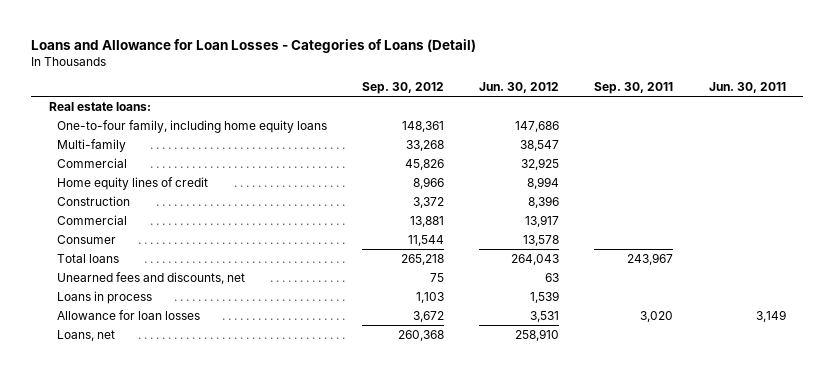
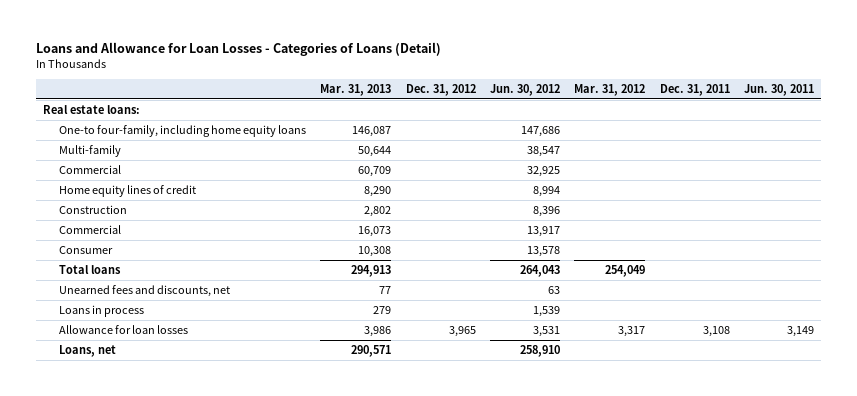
- | Sep. 30, 2012 | Jun. 30, 2012 | Sep. 30, 2011 | Jun. 30, 2011
+ | Mar. 31, 2013 | Dec. 31, 2012 | Jun. 30, 2012 | Mar. 31, 2012 | Dec. 31, 2011 | Jun. 30, 2011
- One-to-four family, including home equity loans | 148,361 | 147,686 | |
+ One-to four-family, including home equity loans | 146,087 | | 147,686 | | |

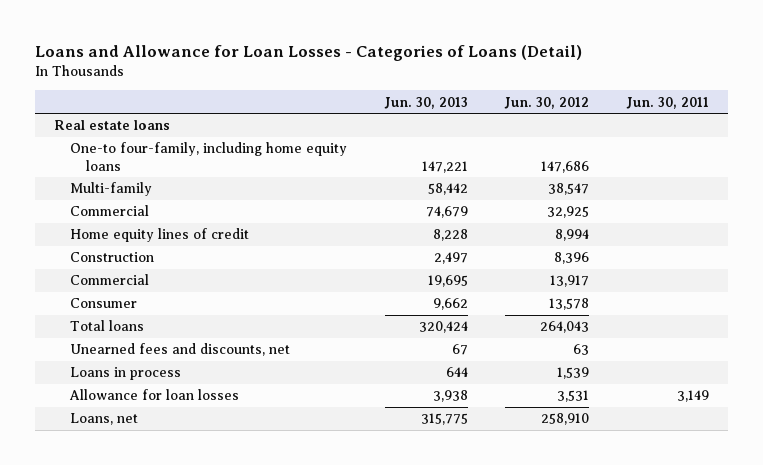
- | Mar. 31, 2013 | Dec. 31, 2012 | Jun. 30, 2012 | Mar. 31, 2012 | Dec. 31, 2011 | Jun. 30, 2011
+ | Jun. 30, 2013 | Jun. 30, 2012 | Jun. 30, 2011
- Real estate loans:
+ Real estate loans

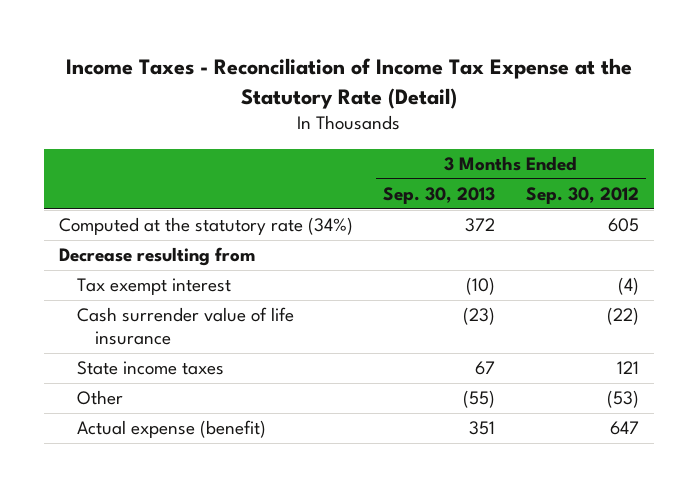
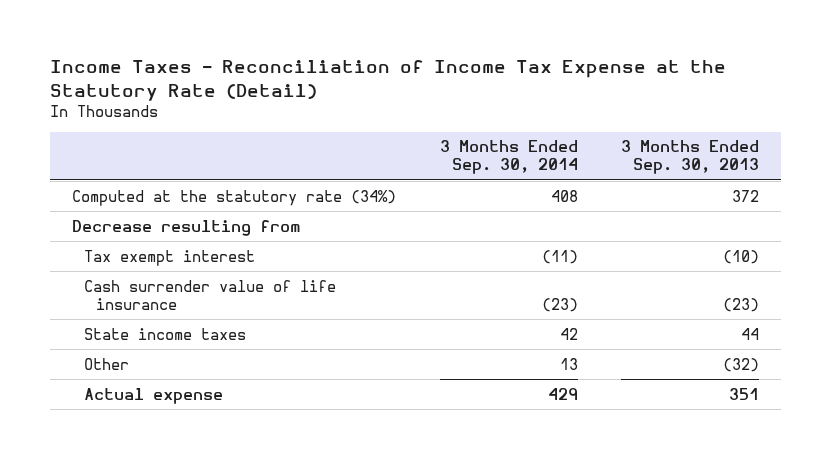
- | 3 Months Ended Sep. 30, 2013 | 3 Months Ended Sep. 30, 2012
+ | 3 Months Ended Sep. 30, 2014 | 3 Months Ended Sep. 30, 2013
- State income taxes | 67 | 121
- Other | (55) | (53)
- Actual expense (benefit) | 351 | 647
+ State income taxes | 42 | 44
+ Other | 13 | (32)
+ Actual expense | 429 | 351

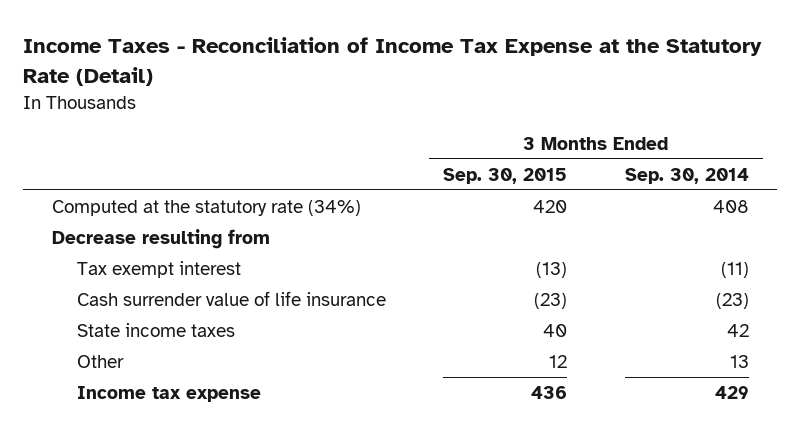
- | 3 Months Ended Sep. 30, 2014 | 3 Months Ended Sep. 30, 2013
+ | 3 Months Ended Sep. 30, 2015 | 3 Months Ended Sep. 30, 2014
- Actual expense | 429 | 351
+ Income tax expense | 436 | 429

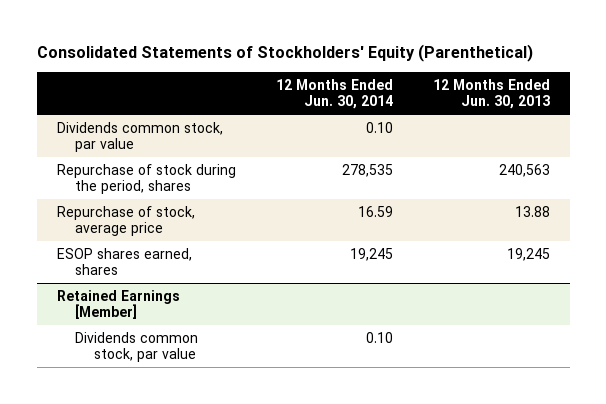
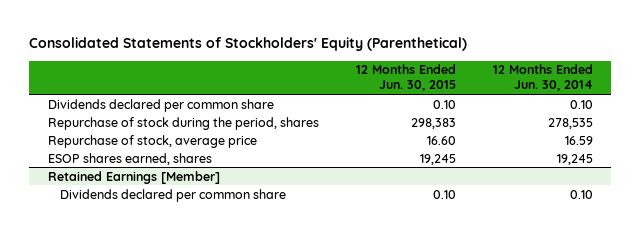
- | 12 Months Ended Jun. 30, 2014 | 12 Months Ended Jun. 30, 2013
+ | 12 Months Ended Jun. 30, 2015 | 12 Months Ended Jun. 30, 2014
- Dividends common stock, par value | 0.10 |
+ Dividends declared per common share | 0.10 | 0.10
@ Retained Earnings [Member]
- Dividends common stock, par value | 0.10 |
+ Dividends declared per common share | 0.10 | 0.10

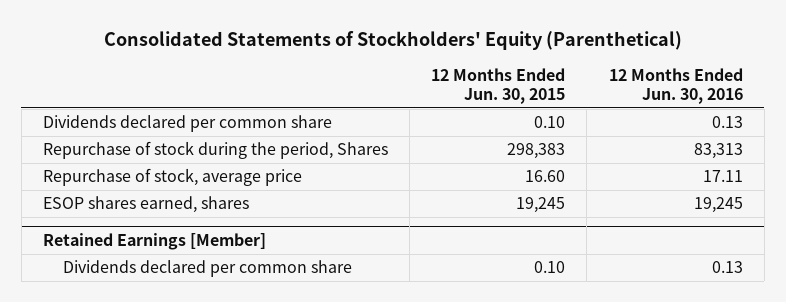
- | 12 Months Ended Jun. 30, 2015 | 12 Months Ended Jun. 30, 2014
+ | 12 Months Ended Jun. 30, 2015 | 12 Months Ended Jun. 30, 2016
- Repurchase of stock during the period, shares | 298,383 | 278,535
+ Repurchase of stock during the period, Shares | 298,383 | 83,313

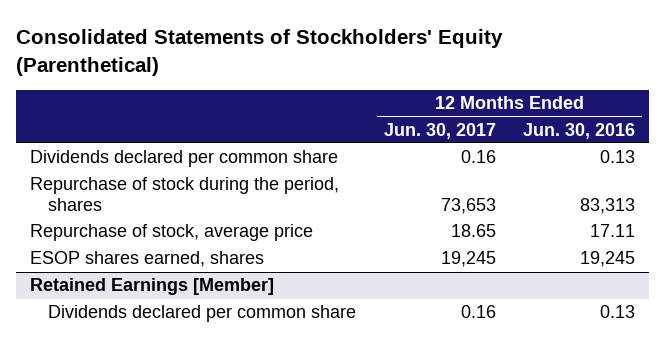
- | 12 Months Ended Jun. 30, 2015 | 12 Months Ended Jun. 30, 2016
+ | 12 Months Ended Jun. 30, 2017 | 12 Months Ended Jun. 30, 2016
- Repurchase of stock during the period, Shares | 298,383 | 83,313
+ Repurchase of stock during the period, shares | 73,653 | 83,313

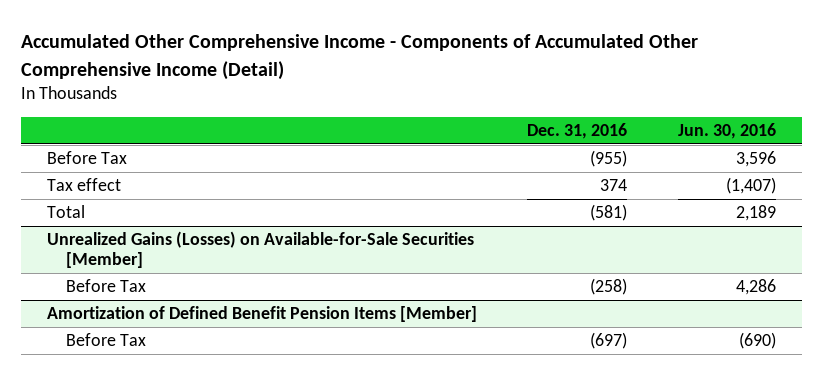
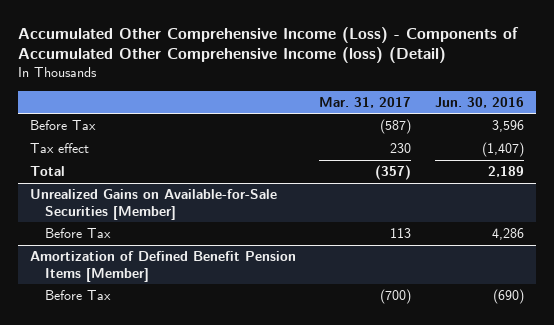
- Accumulated Other Comprehensive Income - Components of Accumulated Other Comprehensive Income (Detail)
+ Accumulated Other Comprehensive Income (Loss) - Components of Accumulated Other Comprehensive Income (loss) (Detail)
- | Dec. 31, 2016 | Jun. 30, 2016
+ | Mar. 31, 2017 | Jun. 30, 2016
- Unrealized Gains (Losses) on Available-for-Sale Securities [Member]
+ Unrealized Gains on Available-for-Sale Securities [Member]

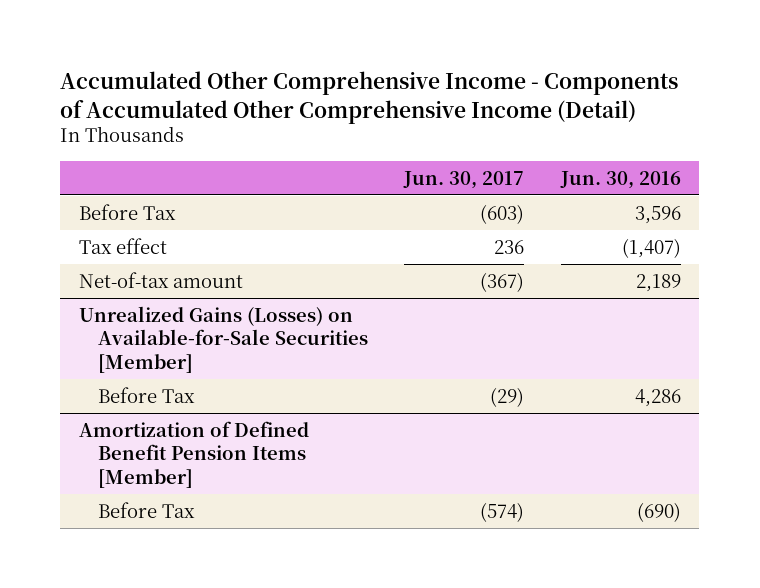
- Accumulated Other Comprehensive Income (Loss) - Components of Accumulated Other Comprehensive Income (loss) (Detail)
+ Accumulated Other Comprehensive Income - Components of Accumulated Other Comprehensive Income (Detail)
- | Mar. 31, 2017 | Jun. 30, 2016
+ | Jun. 30, 2017 | Jun. 30, 2016
- Total | (357) | 2,189
- Unrealized Gains on Available-for-Sale Securities [Member]
+ Net-of-tax amount | (367) | 2,189
+ Unrealized Gains (Losses) on Available-for-Sale Securities [Member]

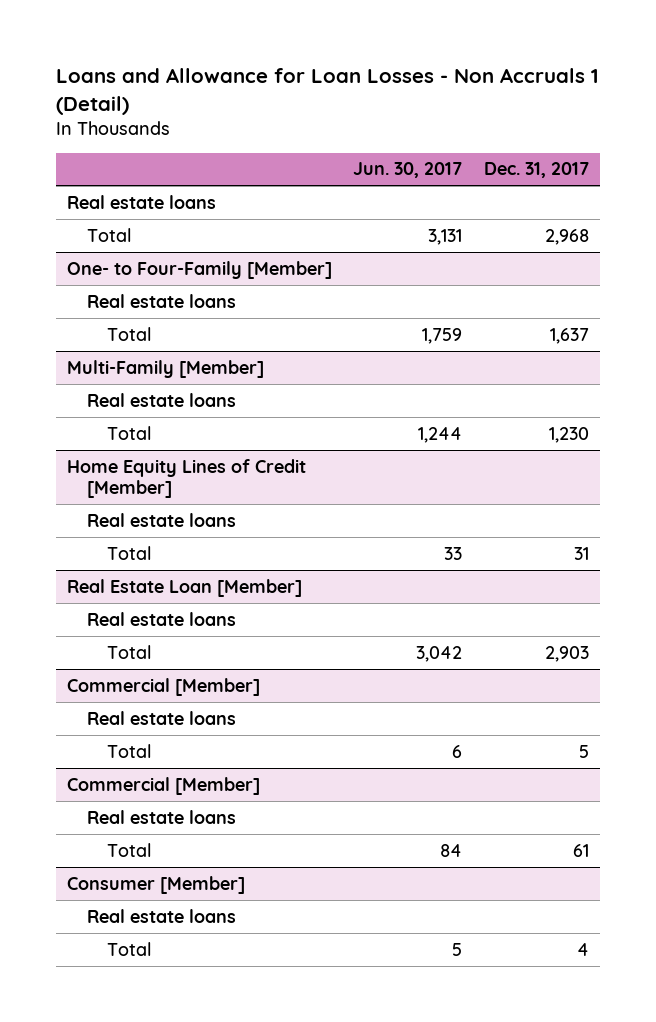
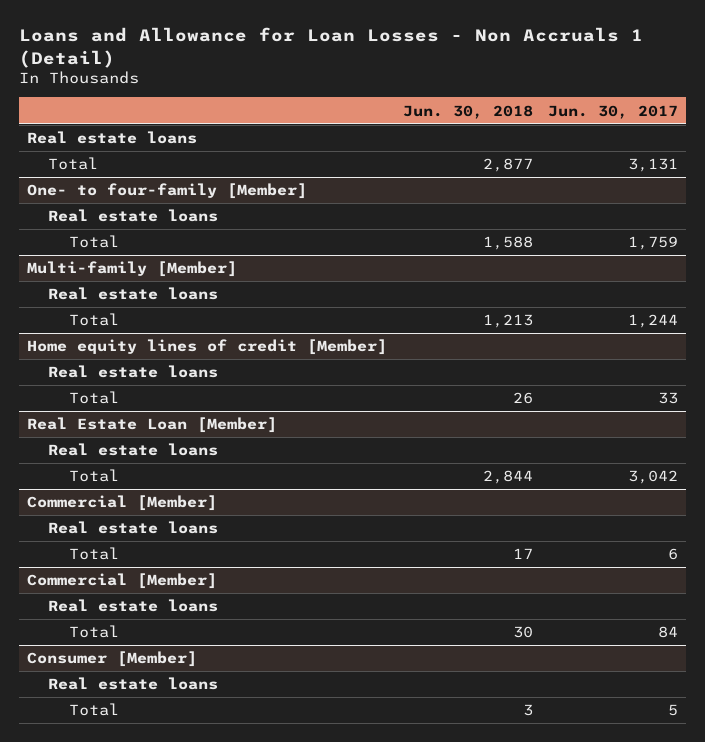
- | Jun. 30, 2017 | Dec. 31, 2017
+ | Jun. 30, 2018 | Jun. 30, 2017
- One- to Four-Family [Member]
+ One- to four-family [Member]
- Multi-Family [Member]
+ Multi-family [Member]
- Home Equity Lines of Credit [Member]
+ Home equity lines of credit [Member]

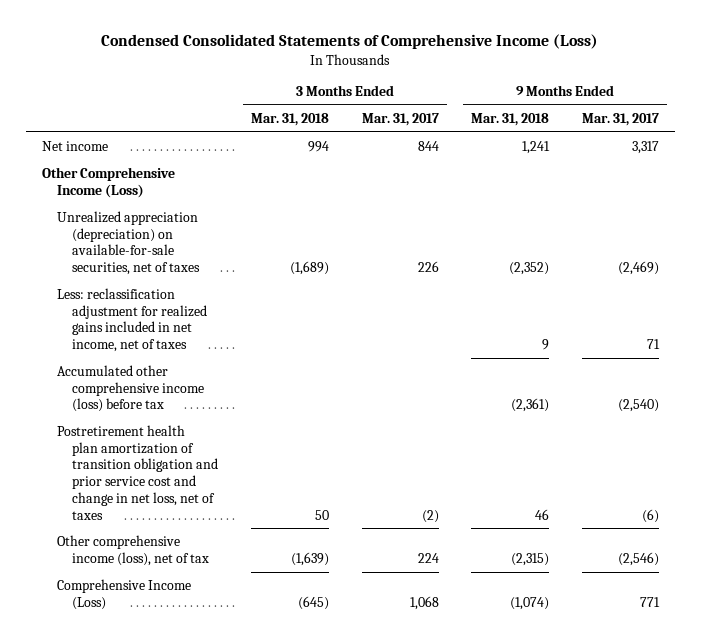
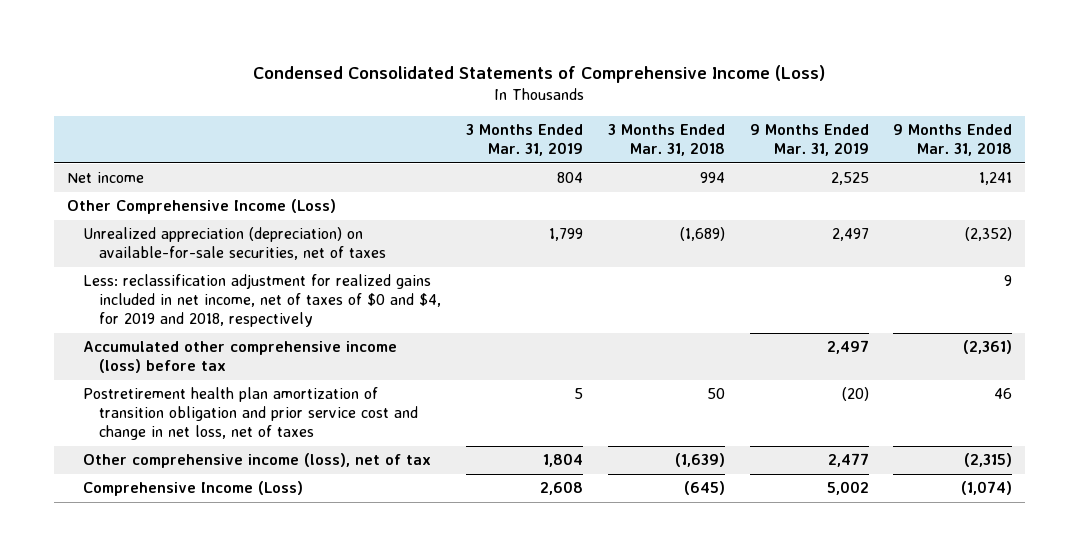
- | 3 Months Ended Mar. 31, 2018 | 3 Months Ended Mar. 31, 2017 | 9 Months Ended Mar. 31, 2018 | 9 Months Ended Mar. 31, 2017
+ | 3 Months Ended Mar. 31, 2019 | 3 Months Ended Mar. 31, 2018 | 9 Months Ended Mar. 31, 2019 | 9 Months Ended Mar. 31, 2018
- Less: reclassification adjustment for realized gains included in net income, net of taxes | | | 9 | 71
+ Less: reclassification adjustment for realized gains included in net income, net of taxes of $0 and $4, for 2019 and 2018, respectively | | | | 9

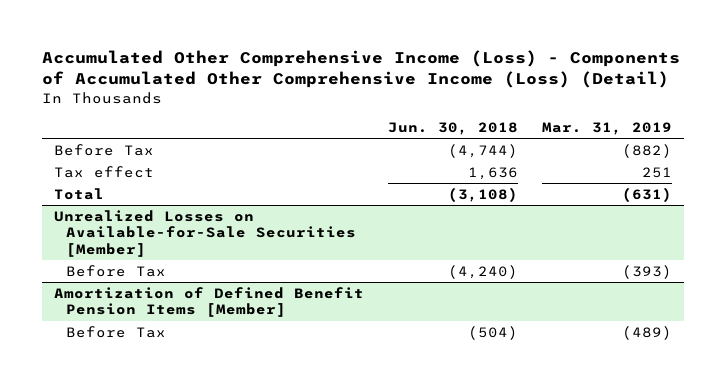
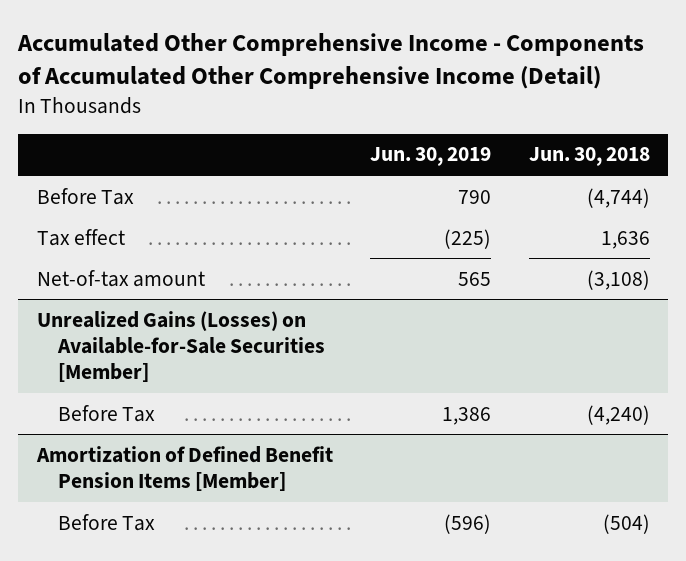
- Accumulated Other Comprehensive Income (Loss) - Components of Accumulated Other Comprehensive Income (Loss) (Detail)
+ Accumulated Other Comprehensive Income - Components of Accumulated Other Comprehensive Income (Detail)
- | Jun. 30, 2018 | Mar. 31, 2019
+ | Jun. 30, 2019 | Jun. 30, 2018
- Total | (3,108) | (631)
- Unrealized Losses on Available-for-Sale Securities [Member]
+ Net-of-tax amount | 565 | (3,108)
+ Unrealized Gains (Losses) on Available-for-Sale Securities [Member]

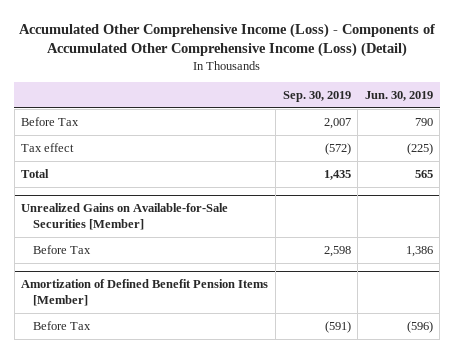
- Accumulated Other Comprehensive Income - Components of Accumulated Other Comprehensive Income (Detail)
+ Accumulated Other Comprehensive Income (Loss) - Components of Accumulated Other Comprehensive Income (Loss) (Detail)
- | Jun. 30, 2019 | Jun. 30, 2018
+ | Sep. 30, 2019 | Jun. 30, 2019
- Net-of-tax amount | 565 | (3,108)
- Unrealized Gains (Losses) on Available-for-Sale Securities [Member]
+ Total | 1,435 | 565
+ Unrealized Gains on Available-for-Sale Securities [Member]

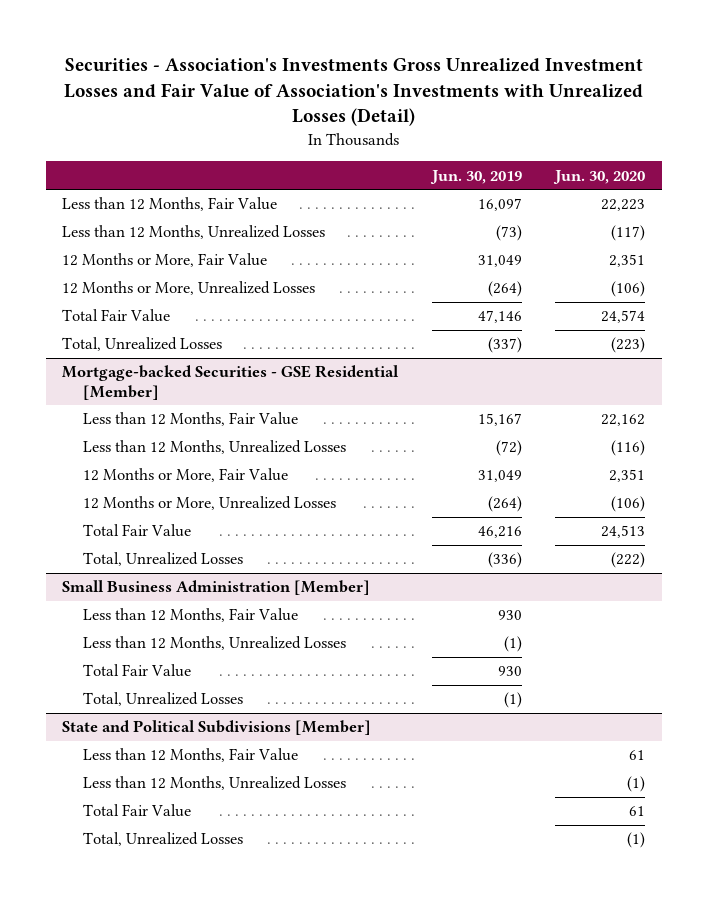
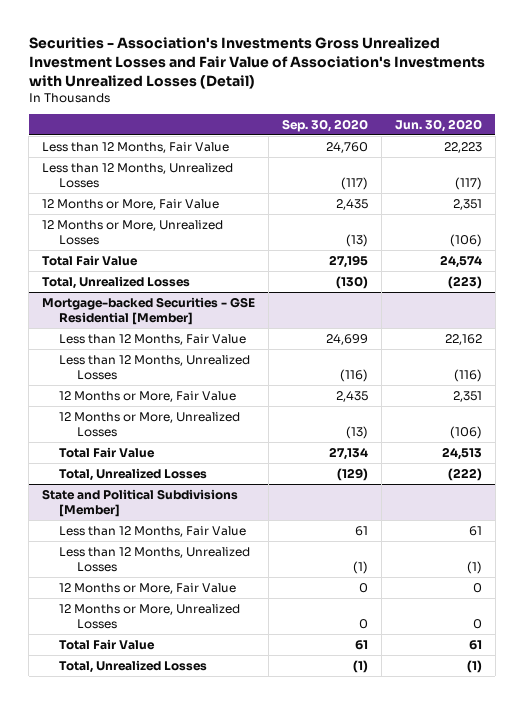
- | Jun. 30, 2019 | Jun. 30, 2020
+ | Sep. 30, 2020 | Jun. 30, 2020
- Small Business Administration [Member]
- Less than 12 Months, Fair Value | 930 |
- Less than 12 Months, Unrealized Losses | (1) |
- Total Fair Value | 930 |
- Total, Unrealized Losses | (1) |
@ State and Political Subdivisions [Member]
+ 12 Months or More, Fair Value | 0 | 0
+ 12 Months or More, Unrealized Losses | 0 | 0

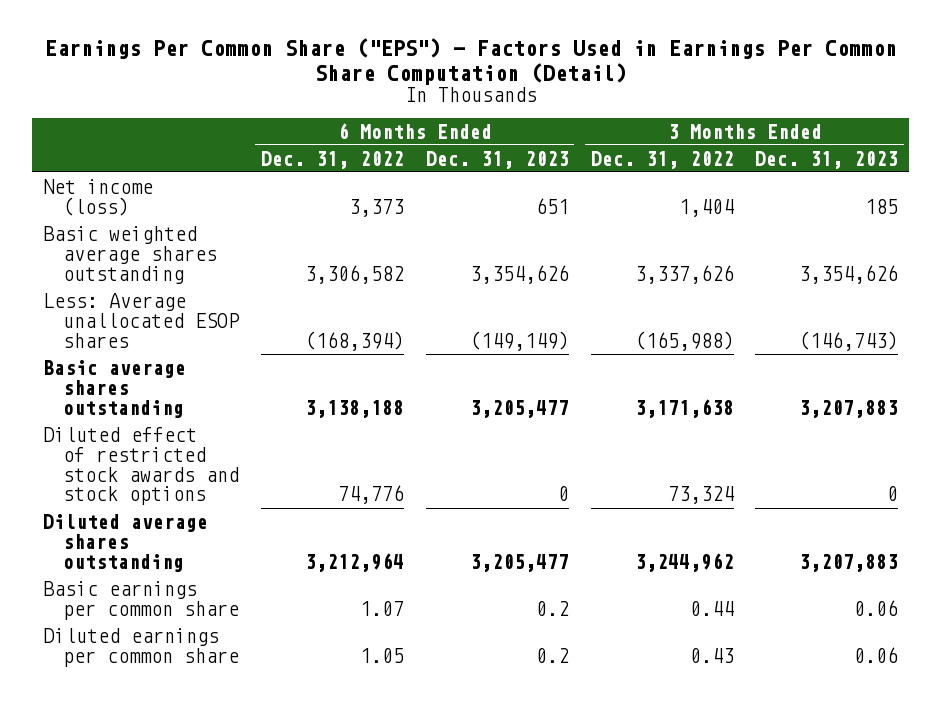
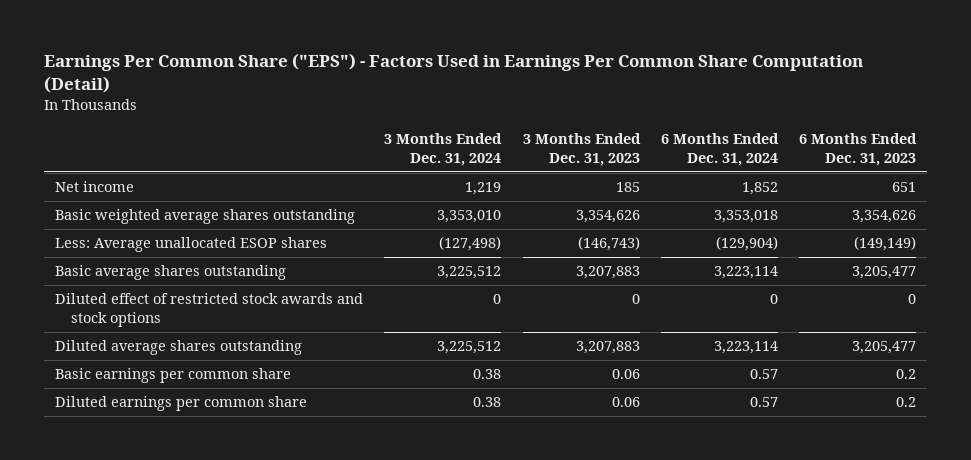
- | 6 Months Ended Dec. 31, 2022 | 6 Months Ended Dec. 31, 2023 | 3 Months Ended Dec. 31, 2022 | 3 Months Ended Dec. 31, 2023
+ | 3 Months Ended Dec. 31, 2024 | 3 Months Ended Dec. 31, 2023 | 6 Months Ended Dec. 31, 2024 | 6 Months Ended Dec. 31, 2023
- Net income (loss) | 3,373 | 651 | 1,404 | 185
+ Net income | 1,219 | 185 | 1,852 | 651

